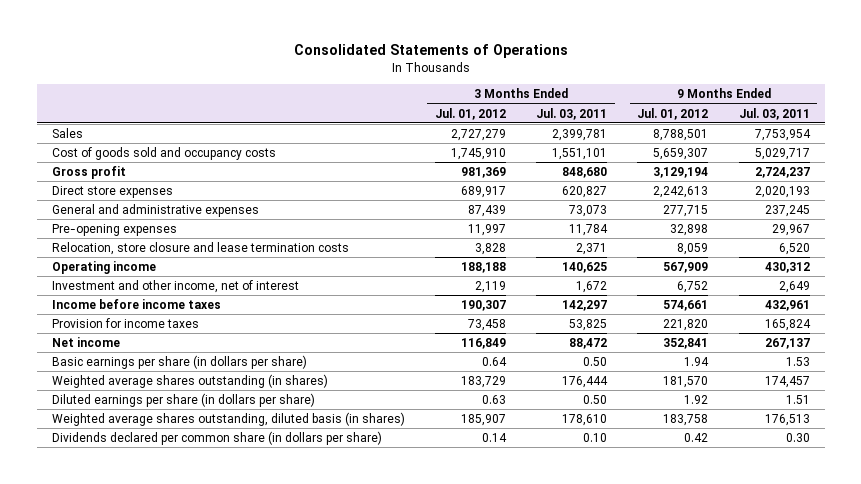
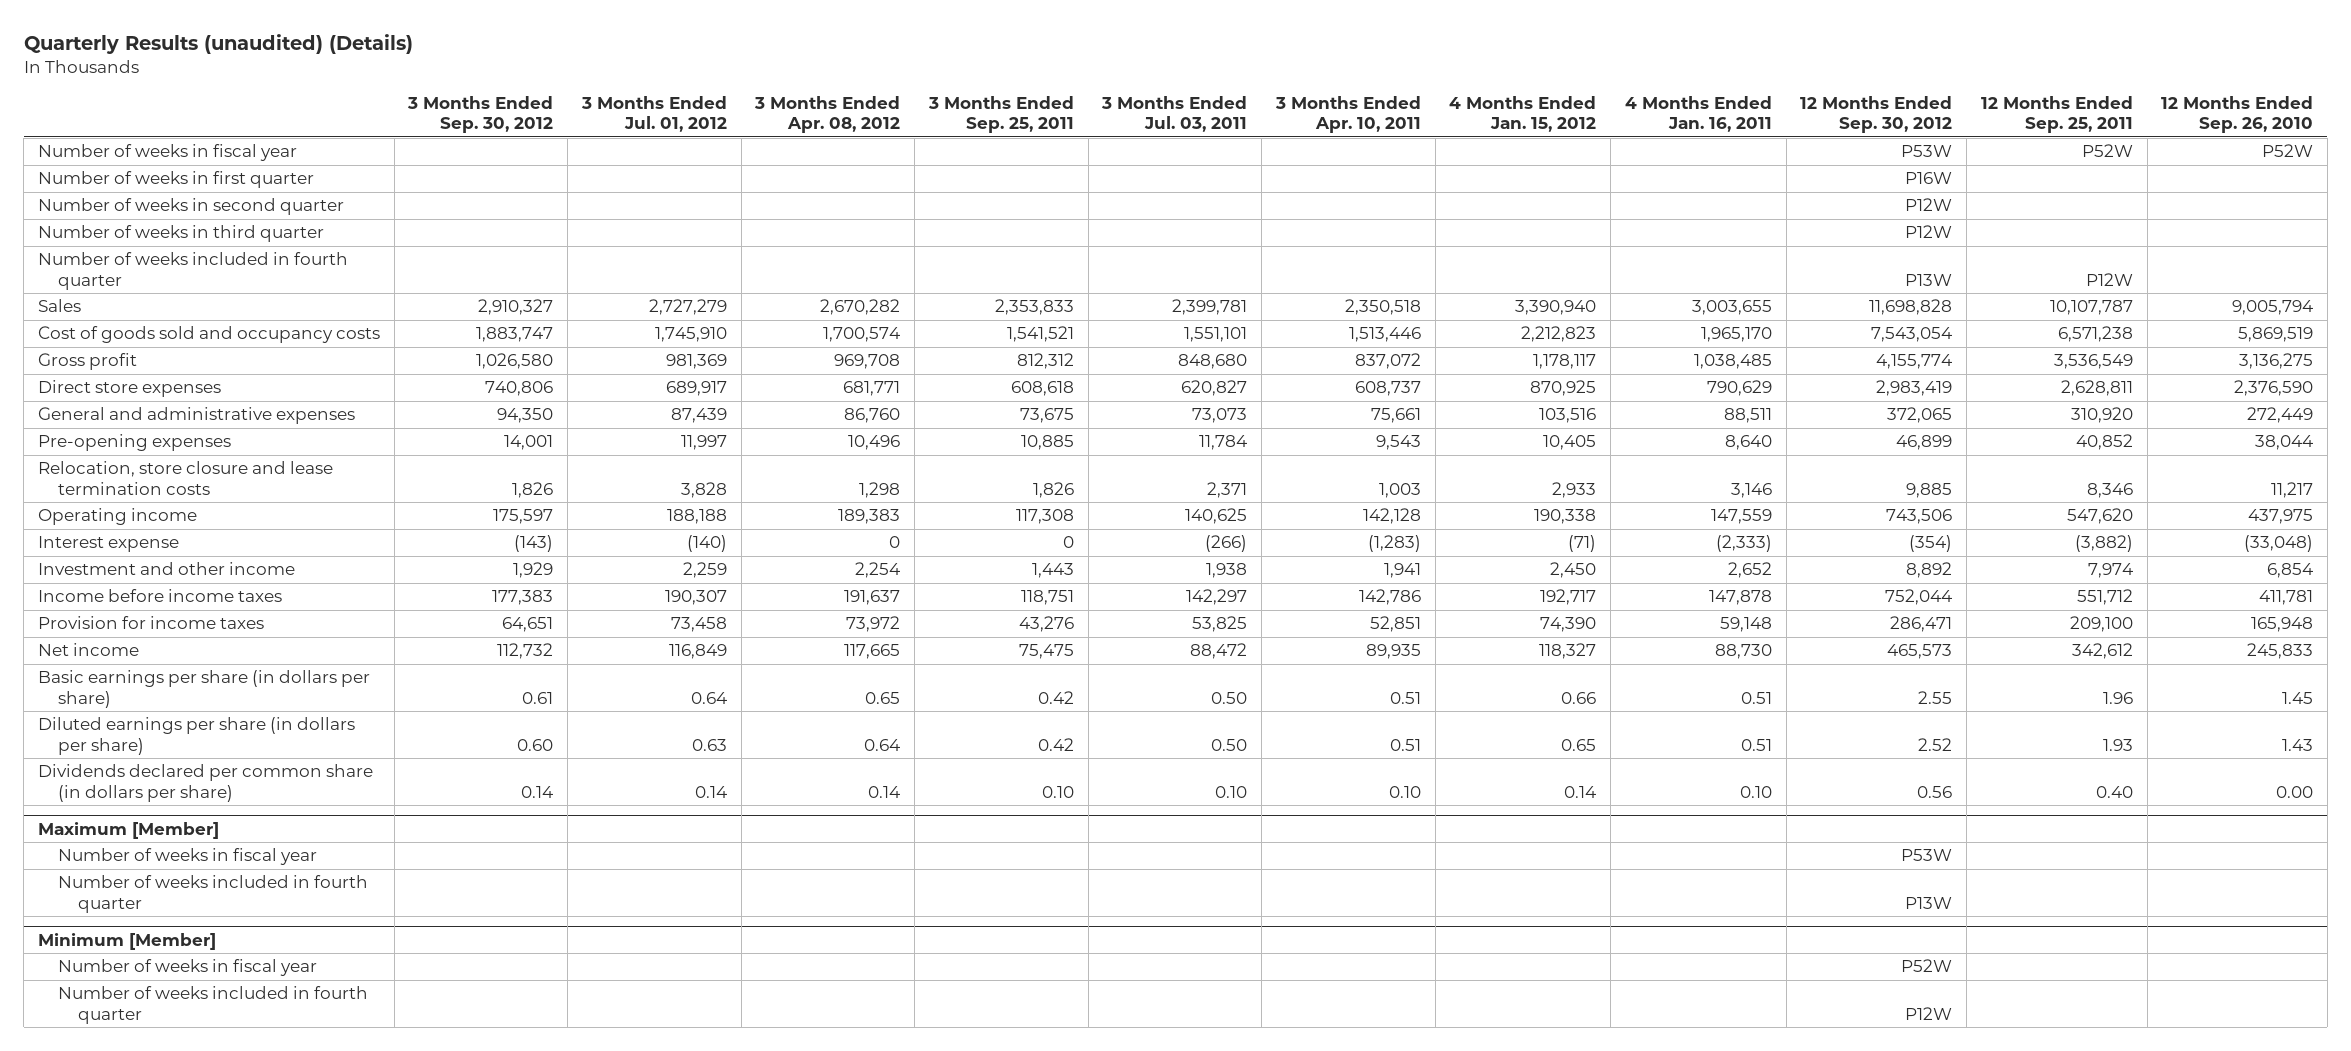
- Consolidated Statements of Operations
+ Quarterly Results (unaudited) (Details)
- | 3 Months Ended Jul. 01, 2012 | 3 Months Ended Jul. 03, 2011 | 9 Months Ended Jul. 01, 2012 | 9 Months Ended Jul. 03, 2011
+ | 3 Months Ended Sep. 30, 2012 | 3 Months Ended Jul. 01, 2012 | 3 Months Ended Apr. 08, 2012 | 3 Months Ended Sep. 25, 2011 | 3 Months Ended Jul. 03, 2011 | 3 Months Ended Apr. 10, 2011 | 4 Months Ended Jan. 15, 2012 | 4 Months Ended Jan. 16, 2011 | 12 Months Ended Sep. 30, 2012 | 12 Months Ended Sep. 25, 2011 | 12 Months Ended Sep. 26, 2010
+ Number of weeks in fiscal year | | | | | | | | | P53W | P52W | P52W
+ Number of weeks in first quarter | | | | | | | | | P16W | |
+ Number of weeks in second quarter | | | | | | | | | P12W | |
+ Number of weeks in third quarter | | | | | | | | | P12W | |
+ Number of weeks included in fourth quarter | | | | | | | | | P13W | P12W |
- Investment and other income, net of interest | 2,119 | 1,672 | 6,752 | 2,649
+ Interest expense | (143) | (140) | 0 | 0 | (266) | (1,283) | (71) | (2,333) | (354) | (3,882) | (33,048)
+ Investment and other income | 1,929 | 2,259 | 2,254 | 1,443 | 1,938 | 1,941 | 2,450 | 2,652 | 8,892 | 7,974 | 6,854
- Weighted average shares outstanding (in shares) | 183,729 | 176,444 | 181,570 | 174,457
- Weighted average shares outstanding, diluted basis (in shares) | 185,907 | 178,610 | 183,758 | 176,513
+ Maximum [Member]
+ Number of weeks in fiscal year | | | | | | | | | P53W | |
+ Number of weeks included in fourth quarter | | | | | | | | | P13W | |
+ Minimum [Member]
+ Number of weeks in fiscal year | | | | | | | | | P52W | |
+ Number of weeks included in fourth quarter | | | | | | | | | P12W | |

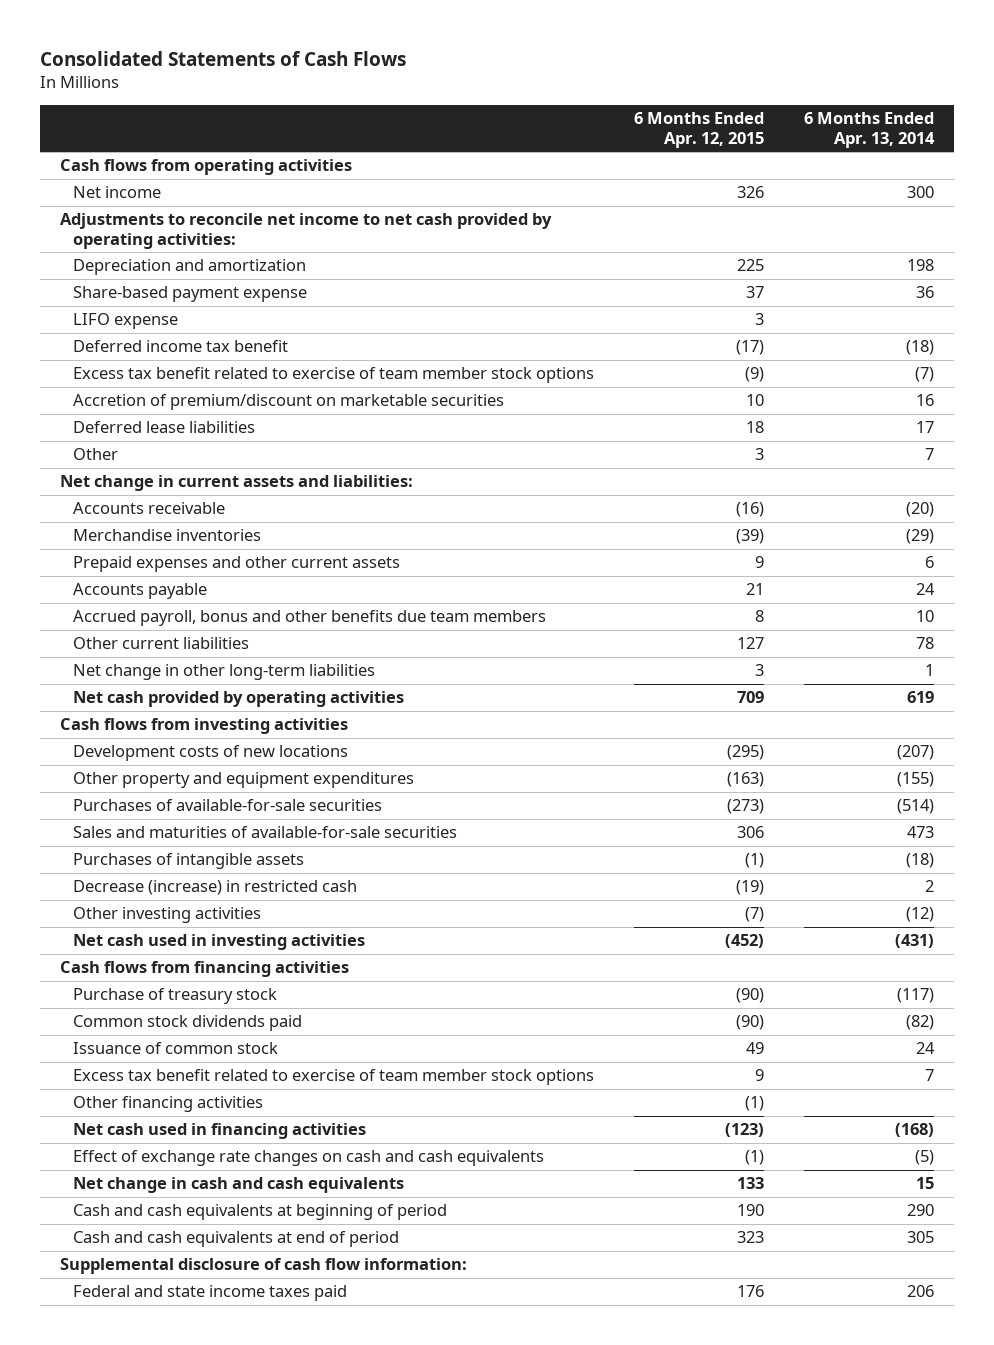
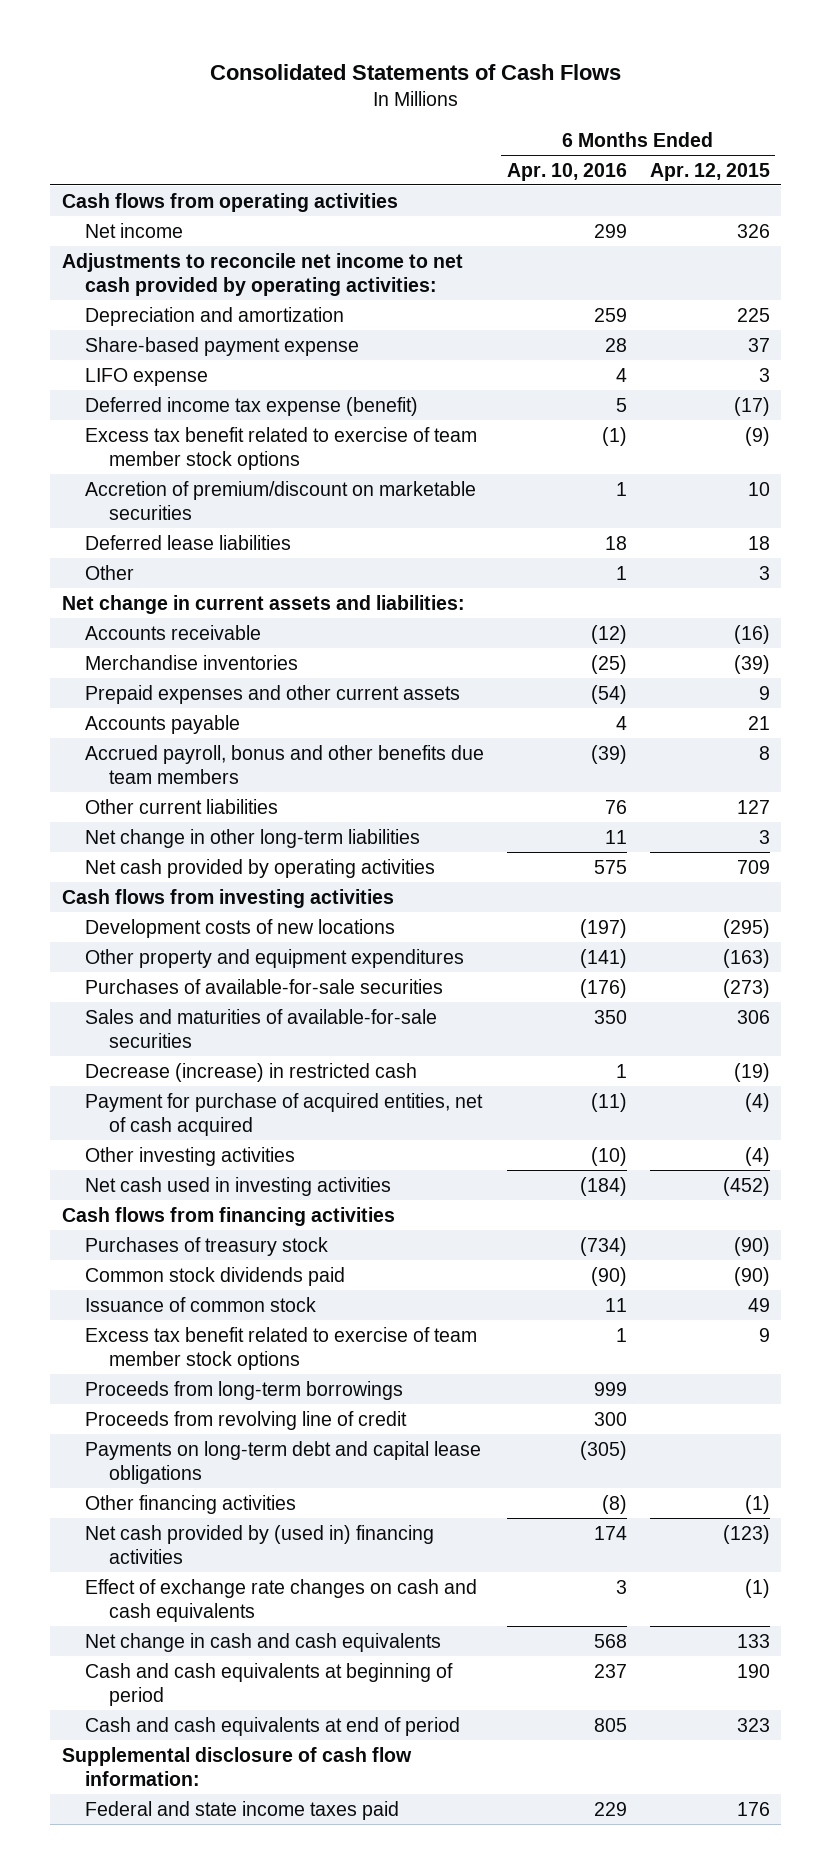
- | 6 Months Ended Apr. 12, 2015 | 6 Months Ended Apr. 13, 2014
+ | 6 Months Ended Apr. 10, 2016 | 6 Months Ended Apr. 12, 2015
- Deferred income tax benefit | (17) | (18)
+ Deferred income tax expense (benefit) | 5 | (17)
- Purchases of intangible assets | (1) | (18)
- Other investing activities | (7) | (12)
+ Payment for purchase of acquired entities, net of cash acquired | (11) | (4)
+ Other investing activities | (10) | (4)
- Purchase of treasury stock | (90) | (117)
+ Purchases of treasury stock | (734) | (90)
+ Proceeds from long-term borrowings | 999 |
+ Proceeds from revolving line of credit | 300 |
+ Payments on long-term debt and capital lease obligations | (305) |
- Net cash used in financing activities | (123) | (168)
+ Net cash provided by (used in) financing activities | 174 | (123)

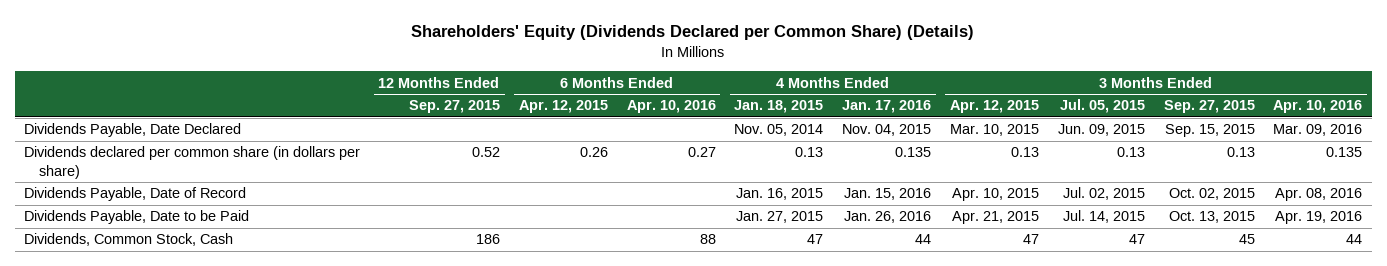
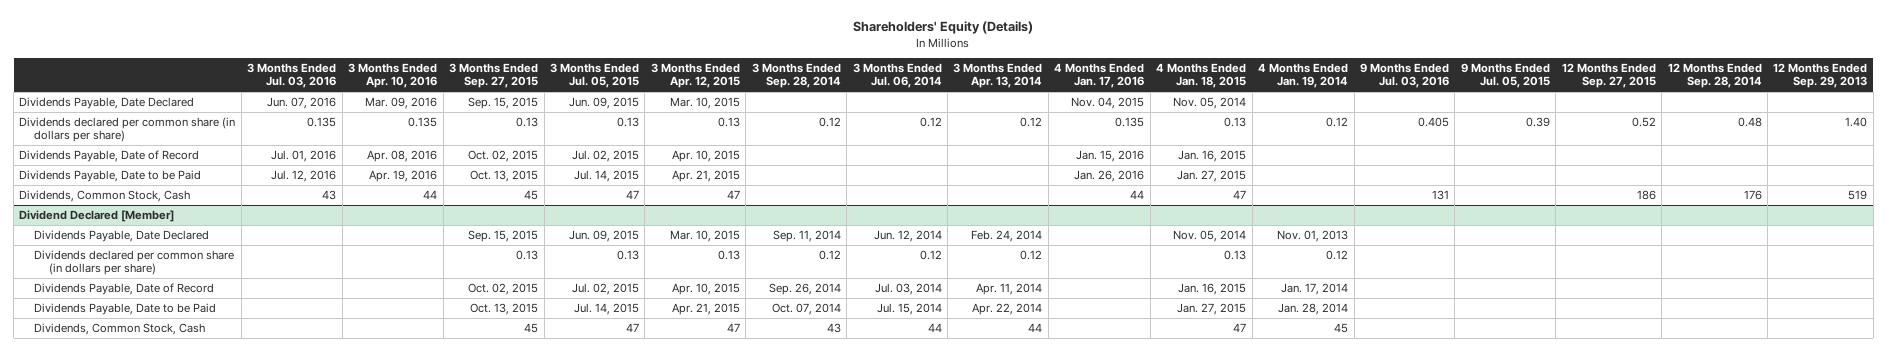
- Shareholders' Equity (Dividends Declared per Common Share) (Details)
+ Shareholders' Equity (Details)
- | 12 Months Ended Sep. 27, 2015 | 6 Months Ended Apr. 12, 2015 | 6 Months Ended Apr. 10, 2016 | 4 Months Ended Jan. 18, 2015 | 4 Months Ended Jan. 17, 2016 | 3 Months Ended Apr. 12, 2015 | 3 Months Ended Jul. 05, 2015 | 3 Months Ended Sep. 27, 2015 | 3 Months Ended Apr. 10, 2016
+ | 3 Months Ended Jul. 03, 2016 | 3 Months Ended Apr. 10, 2016 | 3 Months Ended Sep. 27, 2015 | 3 Months Ended Jul. 05, 2015 | 3 Months Ended Apr. 12, 2015 | 3 Months Ended Sep. 28, 2014 | 3 Months Ended Jul. 06, 2014 | 3 Months Ended Apr. 13, 2014 | 4 Months Ended Jan. 17, 2016 | 4 Months Ended Jan. 18, 2015 | 4 Months Ended Jan. 19, 2014 | 9 Months Ended Jul. 03, 2016 | 9 Months Ended Jul. 05, 2015 | 12 Months Ended Sep. 27, 2015 | 12 Months Ended Sep. 28, 2014 | 12 Months Ended Sep. 29, 2013
+ Dividend Declared [Member]
+ Dividends Payable, Date Declared | | | Sep. 15, 2015 | Jun. 09, 2015 | Mar. 10, 2015 | Sep. 11, 2014 | Jun. 12, 2014 | Feb. 24, 2014 | | Nov. 05, 2014 | Nov. 01, 2013 | | | | |
+ Dividends declared per common share (in dollars per share) | | | 0.13 | 0.13 | 0.13 | 0.12 | 0.12 | 0.12 | | 0.13 | 0.12 | | | | |
+ Dividends Payable, Date of Record | | | Oct. 02, 2015 | Jul. 02, 2015 | Apr. 10, 2015 | Sep. 26, 2014 | Jul. 03, 2014 | Apr. 11, 2014 | | Jan. 16, 2015 | Jan. 17, 2014 | | | | |
+ Dividends Payable, Date to be Paid | | | Oct. 13, 2015 | Jul. 14, 2015 | Apr. 21, 2015 | Oct. 07, 2014 | Jul. 15, 2014 | Apr. 22, 2014 | | Jan. 27, 2015 | Jan. 28, 2014 | | | | |
+ Dividends, Common Stock, Cash | | | 45 | 47 | 47 | 43 | 44 | 44 | | 47 | 45 | | | | |

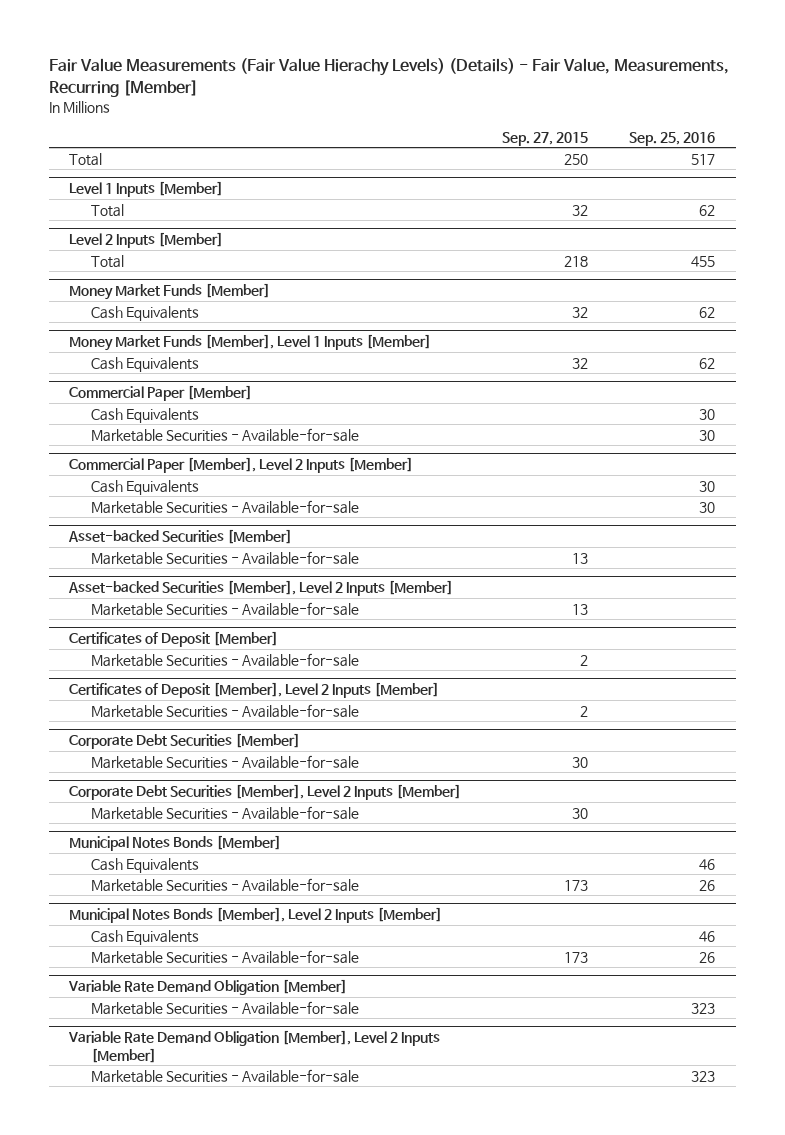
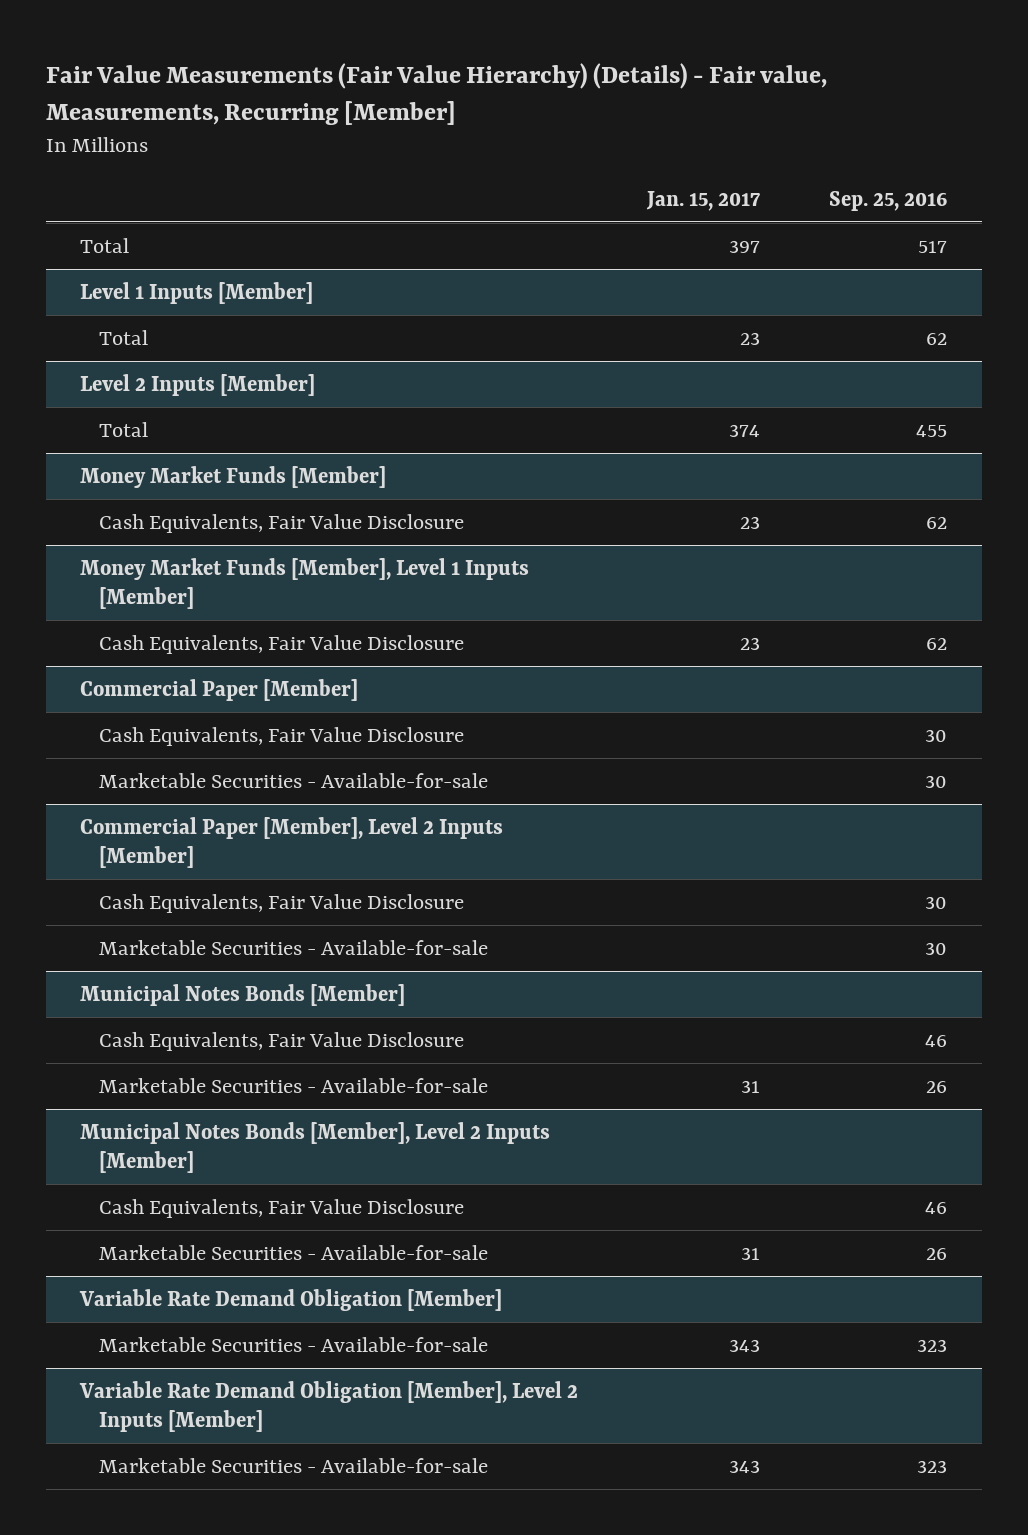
- Fair Value Measurements (Fair Value Hierachy Levels) (Details) - Fair Value, Measurements, Recurring [Member]
+ Fair Value Measurements (Fair Value Hierarchy) (Details) - Fair value, Measurements, Recurring [Member]
- | Sep. 27, 2015 | Sep. 25, 2016
+ | Jan. 15, 2017 | Sep. 25, 2016
@ Money Market Funds [Member]
- Cash Equivalents | 32 | 62
+ Cash Equivalents, Fair Value Disclosure | 23 | 62
@ Money Market Funds [Member], Level 1 Inputs [Member]
- Cash Equivalents | 32 | 62
+ Cash Equivalents, Fair Value Disclosure | 23 | 62
@ Commercial Paper [Member]
- Cash Equivalents | | 30
+ Cash Equivalents, Fair Value Disclosure | | 30
@ Commercial Paper [Member], Level 2 Inputs [Member]
- Cash Equivalents | | 30
+ Cash Equivalents, Fair Value Disclosure | | 30
- Asset-backed Securities [Member]
- Marketable Securities - Available-for-sale | 13 |
- Asset-backed Securities [Member], Level 2 Inputs [Member]
- Marketable Securities - Available-for-sale | 13 |
- Certificates of Deposit [Member]
- Marketable Securities - Available-for-sale | 2 |
- Certificates of Deposit [Member], Level 2 Inputs [Member]
- Marketable Securities - Available-for-sale | 2 |
- Corporate Debt Securities [Member]
- Marketable Securities - Available-for-sale | 30 |
- Corporate Debt Securities [Member], Level 2 Inputs [Member]
- Marketable Securities - Available-for-sale | 30 |
@ Municipal Notes Bonds [Member]
- Cash Equivalents | | 46
+ Cash Equivalents, Fair Value Disclosure | | 46
@ Municipal Notes Bonds [Member], Level 2 Inputs [Member]
- Cash Equivalents | | 46
+ Cash Equivalents, Fair Value Disclosure | | 46

